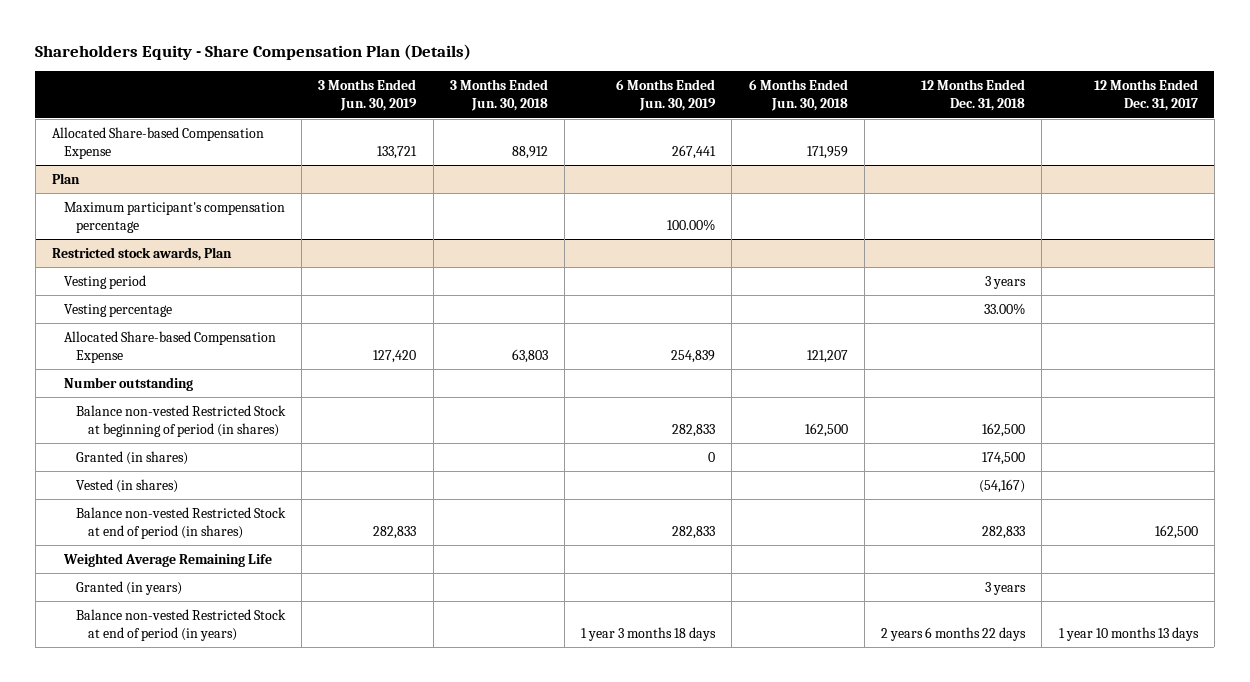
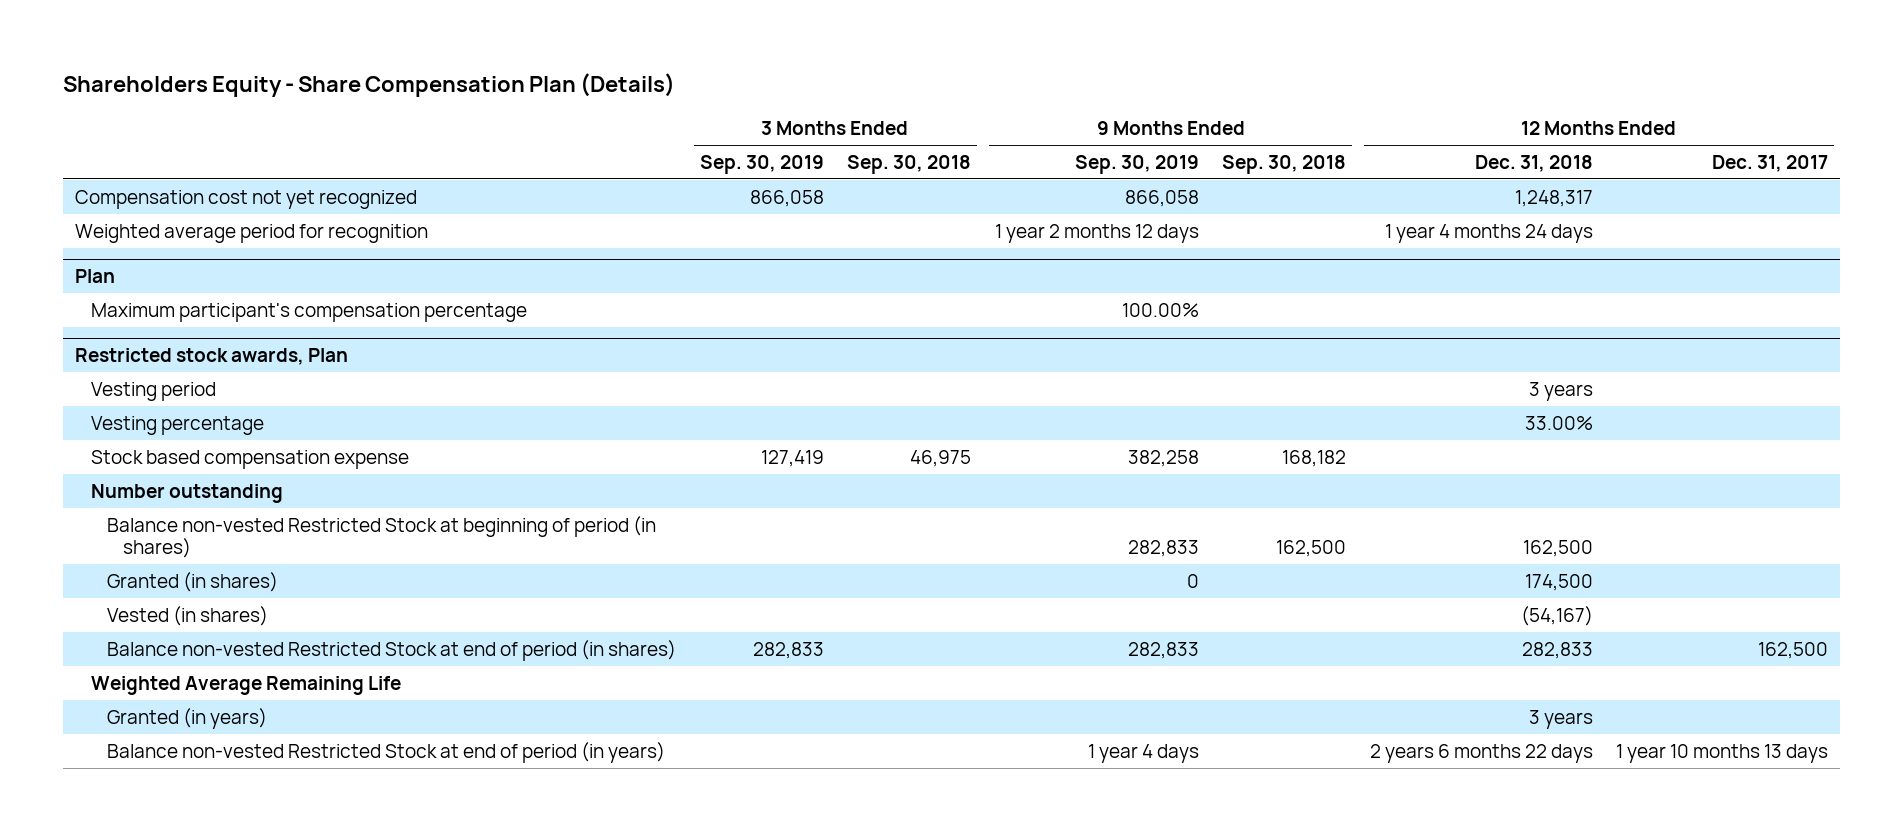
- | 3 Months Ended Jun. 30, 2019 | 3 Months Ended Jun. 30, 2018 | 6 Months Ended Jun. 30, 2019 | 6 Months Ended Jun. 30, 2018 | 12 Months Ended Dec. 31, 2018 | 12 Months Ended Dec. 31, 2017
+ | 3 Months Ended Sep. 30, 2019 | 3 Months Ended Sep. 30, 2018 | 9 Months Ended Sep. 30, 2019 | 9 Months Ended Sep. 30, 2018 | 12 Months Ended Dec. 31, 2018 | 12 Months Ended Dec. 31, 2017
- Allocated Share-based Compensation Expense | 133,721 | 88,912 | 267,441 | 171,959 | |
+ Compensation cost not yet recognized | 866,058 | | 866,058 | | 1,248,317 |
+ Weighted average period for recognition | | | 1 year 2 months 12 days | | 1 year 4 months 24 days |
@ Restricted stock awards, Plan
- Allocated Share-based Compensation Expense | 127,420 | 63,803 | 254,839 | 121,207 | |
+ Stock based compensation expense | 127,419 | 46,975 | 382,258 | 168,182 | |

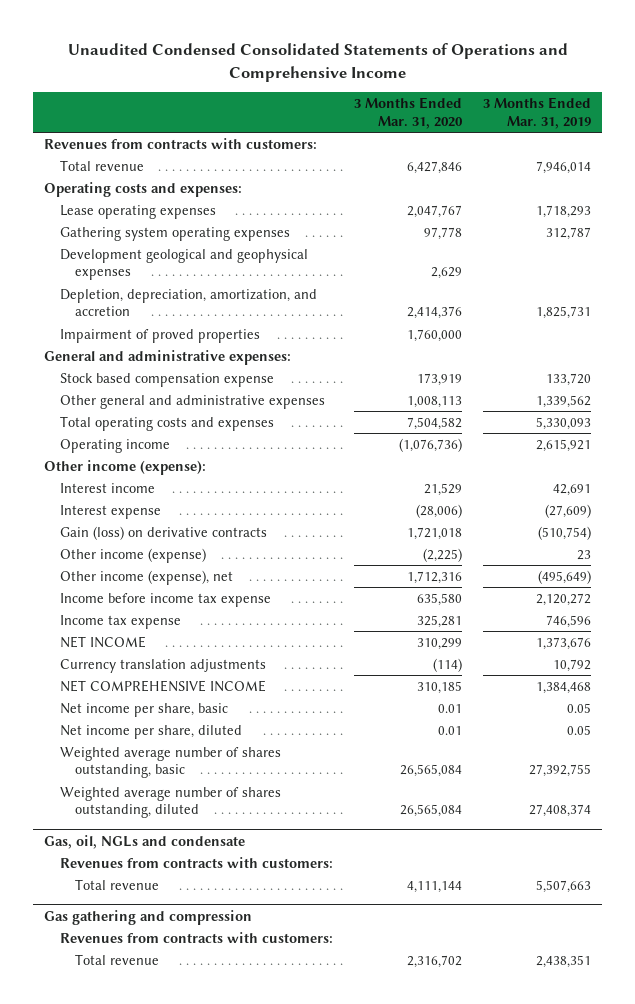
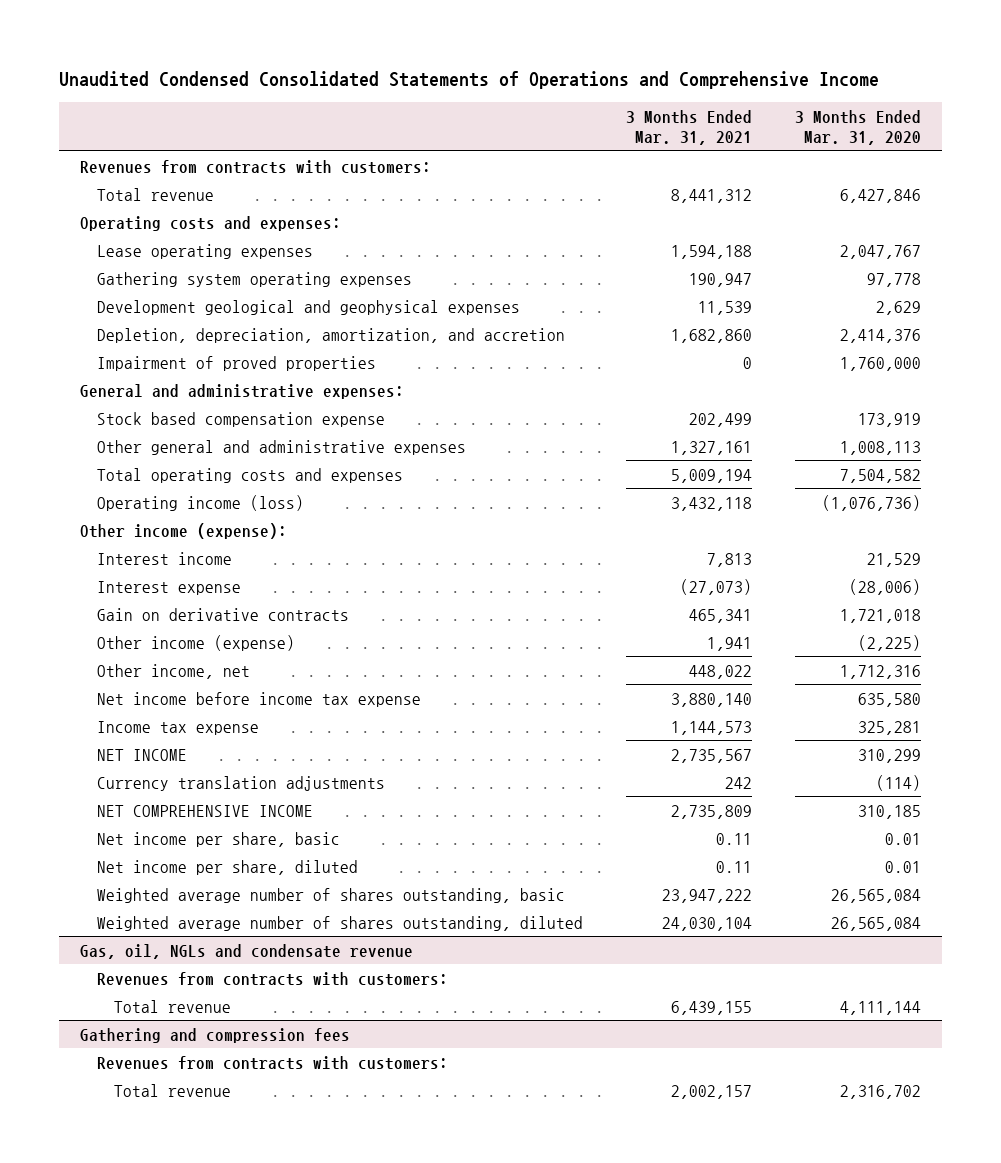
- | 3 Months Ended Mar. 31, 2020 | 3 Months Ended Mar. 31, 2019
+ | 3 Months Ended Mar. 31, 2021 | 3 Months Ended Mar. 31, 2020
- Operating income | (1,076,736) | 2,615,921
+ Operating income (loss) | 3,432,118 | (1,076,736)
- Gain (loss) on derivative contracts | 1,721,018 | (510,754)
+ Gain on derivative contracts | 465,341 | 1,721,018
- Other income (expense), net | 1,712,316 | (495,649)
- Income before income tax expense | 635,580 | 2,120,272
+ Other income, net | 448,022 | 1,712,316
+ Net income before income tax expense | 3,880,140 | 635,580
- Gas, oil, NGLs and condensate
+ Gas, oil, NGLs and condensate revenue
- Gas gathering and compression
+ Gathering and compression fees

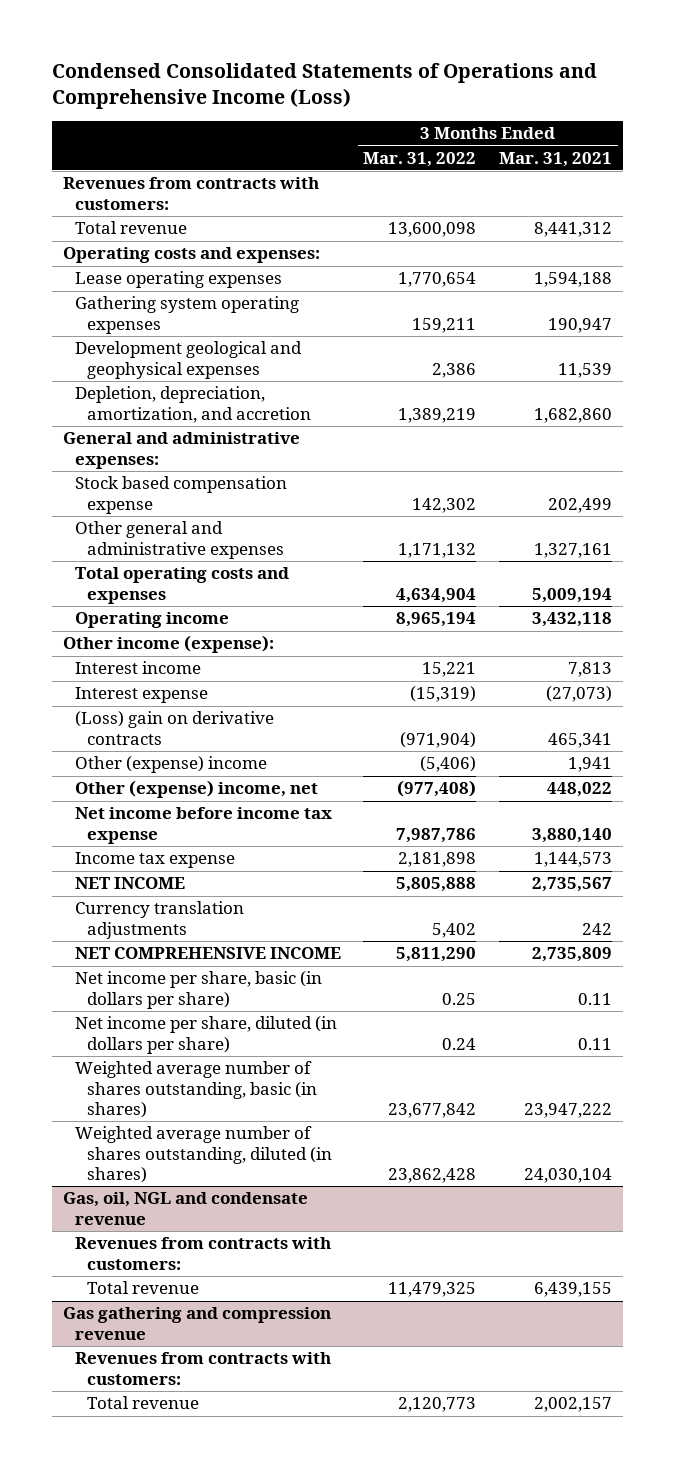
- Unaudited Condensed Consolidated Statements of Operations and Comprehensive Income
+ Condensed Consolidated Statements of Operations and Comprehensive Income (Loss)
- | 3 Months Ended Mar. 31, 2021 | 3 Months Ended Mar. 31, 2020
+ | 3 Months Ended Mar. 31, 2022 | 3 Months Ended Mar. 31, 2021
- Impairment of proved properties | 0 | 1,760,000
- Operating income (loss) | 3,432,118 | (1,076,736)
+ Operating income | 8,965,194 | 3,432,118
- Gain on derivative contracts | 465,341 | 1,721,018
- Other income (expense) | 1,941 | (2,225)
- Other income, net | 448,022 | 1,712,316
+ (Loss) gain on derivative contracts | (971,904) | 465,341
+ Other (expense) income | (5,406) | 1,941
+ Other (expense) income, net | (977,408) | 448,022
- Net income per share, basic | 0.11 | 0.01
- Net income per share, diluted | 0.11 | 0.01
- Weighted average number of shares outstanding, basic | 23,947,222 | 26,565,084
- Weighted average number of shares outstanding, diluted | 24,030,104 | 26,565,084
- Gas, oil, NGLs and condensate revenue
+ Net income per share, basic (in dollars per share) | 0.25 | 0.11
+ Net income per share, diluted (in dollars per share) | 0.24 | 0.11
+ Weighted average number of shares outstanding, basic (in shares) | 23,677,842 | 23,947,222
+ Weighted average number of shares outstanding, diluted (in shares) | 23,862,428 | 24,030,104
+ Gas, oil, NGL and condensate revenue
- Gathering and compression fees
+ Gas gathering and compression revenue

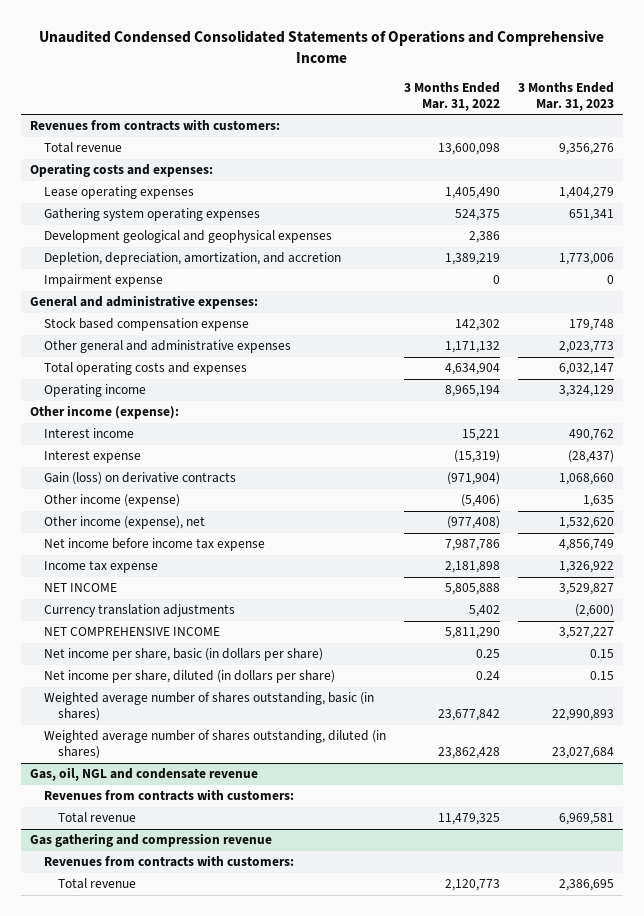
- Condensed Consolidated Statements of Operations and Comprehensive Income (Loss)
+ Unaudited Condensed Consolidated Statements of Operations and Comprehensive Income
- | 3 Months Ended Mar. 31, 2022 | 3 Months Ended Mar. 31, 2021
+ | 3 Months Ended Mar. 31, 2022 | 3 Months Ended Mar. 31, 2023
- Lease operating expenses | 1,770,654 | 1,594,188
- Gathering system operating expenses | 159,211 | 190,947
+ Lease operating expenses | 1,405,490 | 1,404,279
+ Gathering system operating expenses | 524,375 | 651,341
+ Impairment expense | 0 | 0
- (Loss) gain on derivative contracts | (971,904) | 465,341
- Other (expense) income | (5,406) | 1,941
- Other (expense) income, net | (977,408) | 448,022
+ Gain (loss) on derivative contracts | (971,904) | 1,068,660
+ Other income (expense) | (5,406) | 1,635
+ Other income (expense), net | (977,408) | 1,532,620

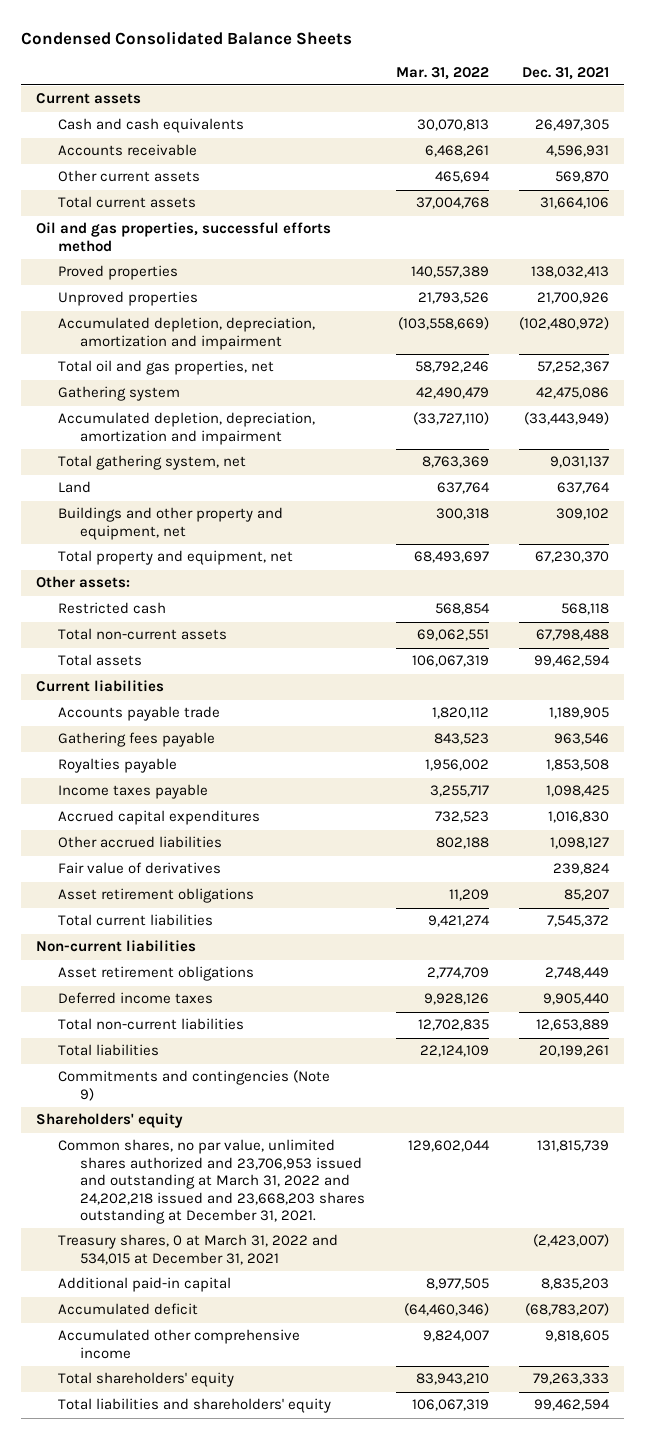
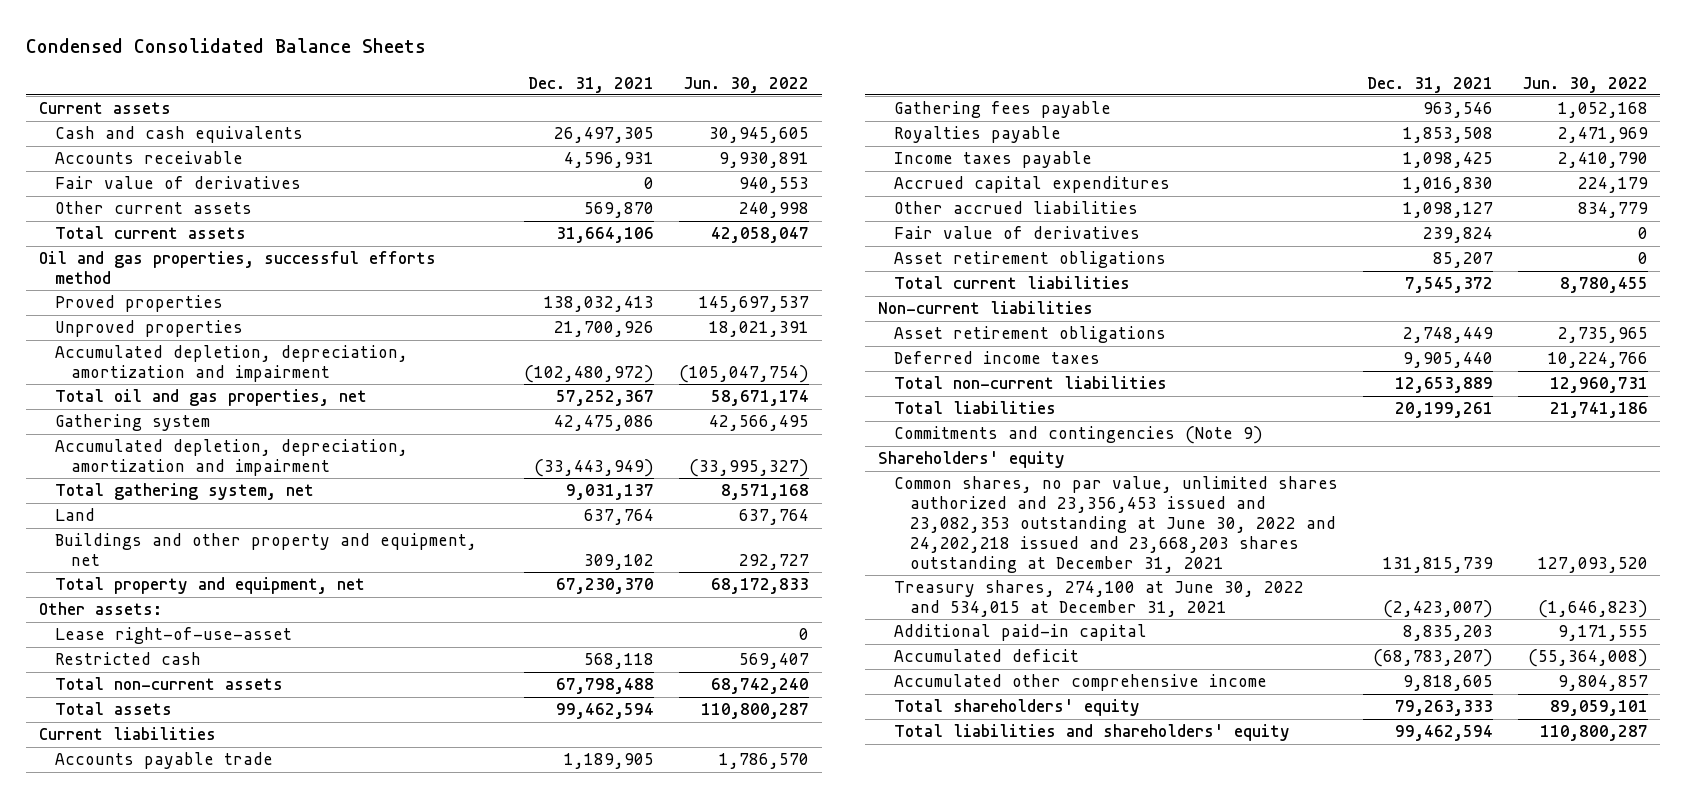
- | Mar. 31, 2022 | Dec. 31, 2021
+ | Dec. 31, 2021 | Jun. 30, 2022
+ Fair value of derivatives | 0 | 940,553
+ Lease right-of-use-asset | | 0
- Common shares, no par value, unlimited shares authorized and 23,706,953 issued and outstanding at March 31, 2022 and 24,202,218 issued and 23,668,203 shares outstanding at December 31, 2021. | 129,602,044 | 131,815,739
- Treasury shares, 0 at March 31, 2022 and 534,015 at December 31, 2021 | | (2,423,007)
+ Common shares, no par value, unlimited shares authorized and 23,356,453 issued and 23,082,353 outstanding at June 30, 2022 and 24,202,218 issued and 23,668,203 shares outstanding at December 31, 2021 | 131,815,739 | 127,093,520
+ Treasury shares, 274,100 at June 30, 2022 and 534,015 at December 31, 2021 | (2,423,007) | (1,646,823)

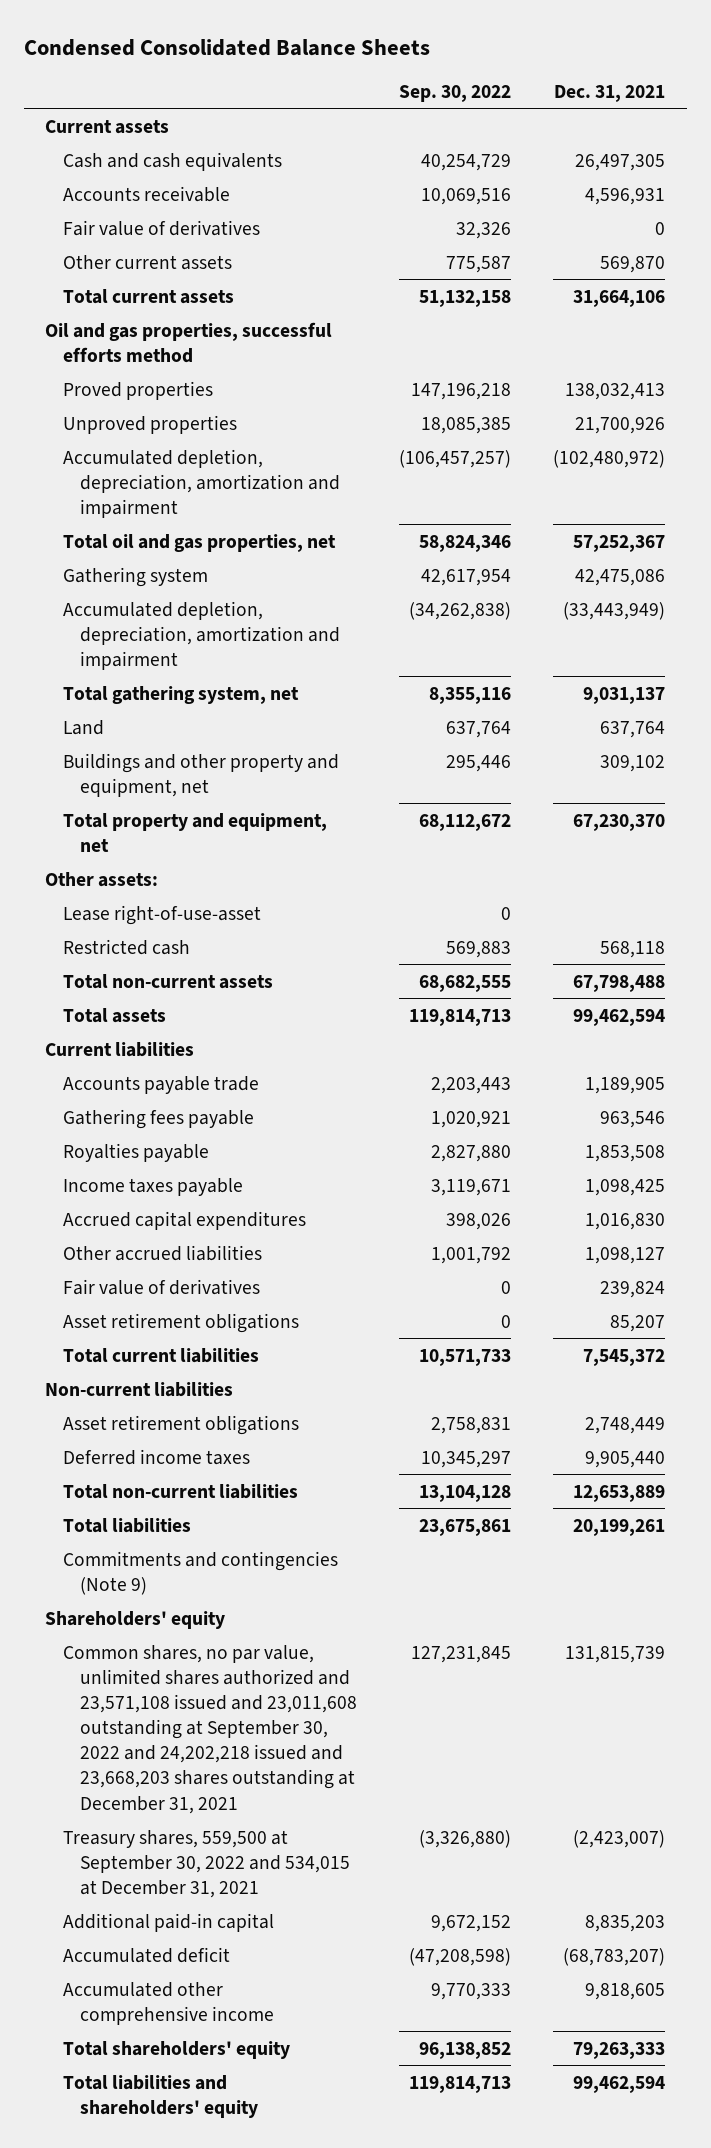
- | Dec. 31, 2021 | Jun. 30, 2022
+ | Sep. 30, 2022 | Dec. 31, 2021
- Common shares, no par value, unlimited shares authorized and 23,356,453 issued and 23,082,353 outstanding at June 30, 2022 and 24,202,218 issued and 23,668,203 shares outstanding at December 31, 2021 | 131,815,739 | 127,093,520
- Treasury shares, 274,100 at June 30, 2022 and 534,015 at December 31, 2021 | (2,423,007) | (1,646,823)
+ Common shares, no par value, unlimited shares authorized and 23,571,108 issued and 23,011,608 outstanding at September 30, 2022 and 24,202,218 issued and 23,668,203 shares outstanding at December 31, 2021 | 127,231,845 | 131,815,739
+ Treasury shares, 559,500 at September 30, 2022 and 534,015 at December 31, 2021 | (3,326,880) | (2,423,007)

